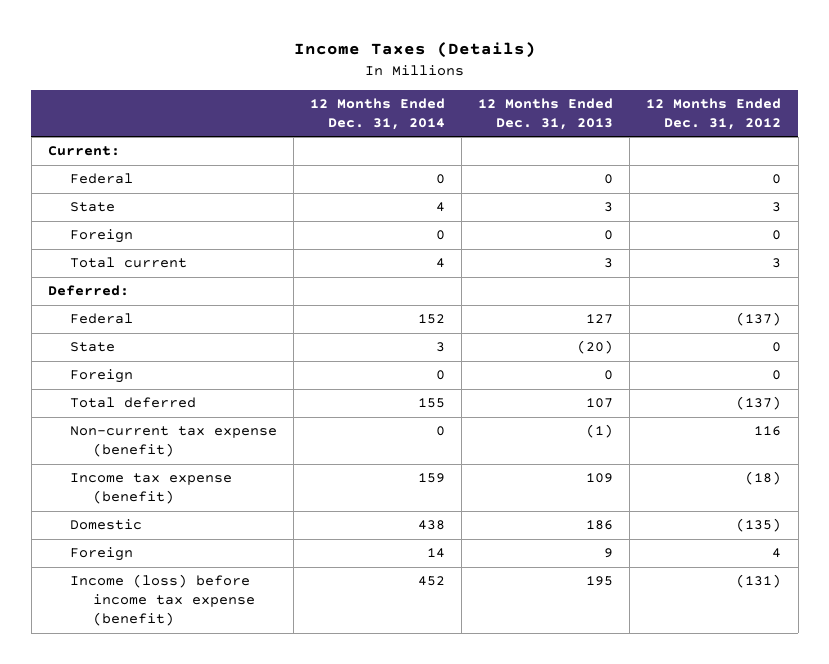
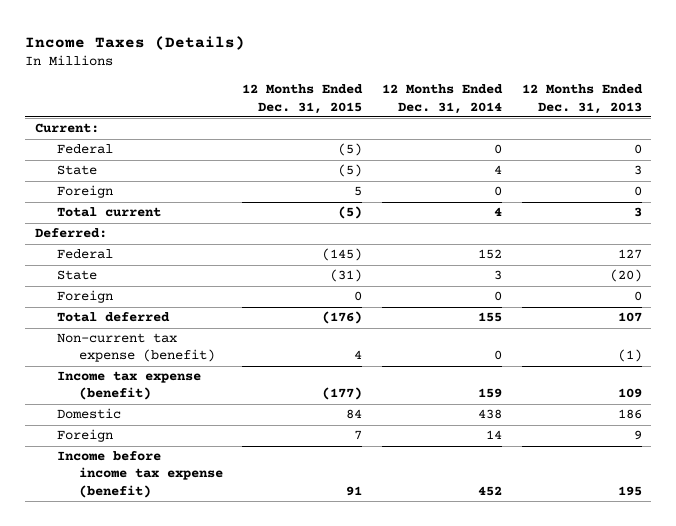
- | 12 Months Ended Dec. 31, 2014 | 12 Months Ended Dec. 31, 2013 | 12 Months Ended Dec. 31, 2012
+ | 12 Months Ended Dec. 31, 2015 | 12 Months Ended Dec. 31, 2014 | 12 Months Ended Dec. 31, 2013
- Income (loss) before income tax expense (benefit) | 452 | 195 | (131)
+ Income before income tax expense (benefit) | 91 | 452 | 195

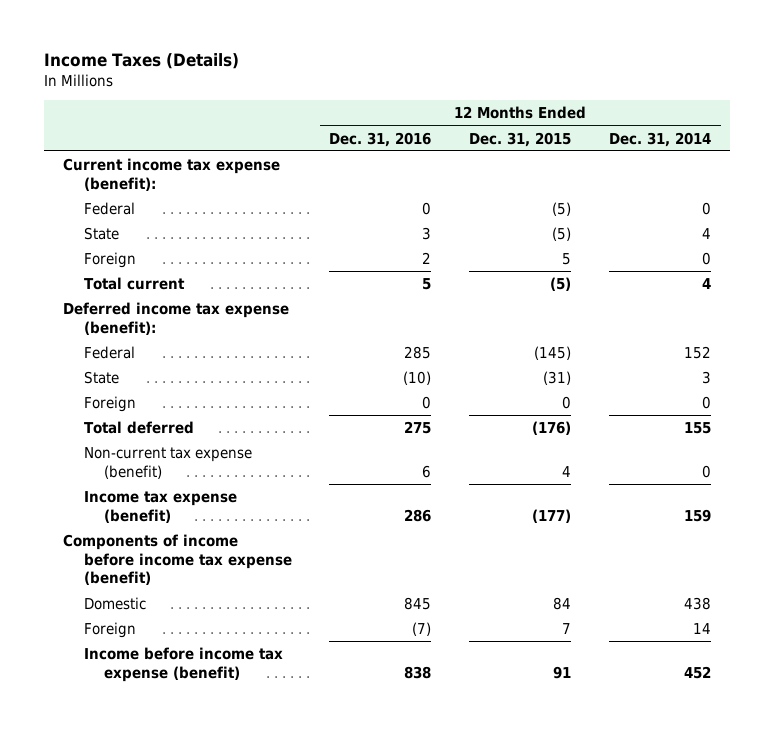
- | 12 Months Ended Dec. 31, 2015 | 12 Months Ended Dec. 31, 2014 | 12 Months Ended Dec. 31, 2013
+ | 12 Months Ended Dec. 31, 2016 | 12 Months Ended Dec. 31, 2015 | 12 Months Ended Dec. 31, 2014
- Current:
+ Current income tax expense (benefit):
- Deferred:
+ Deferred income tax expense (benefit):
+ Components of income before income tax expense (benefit)

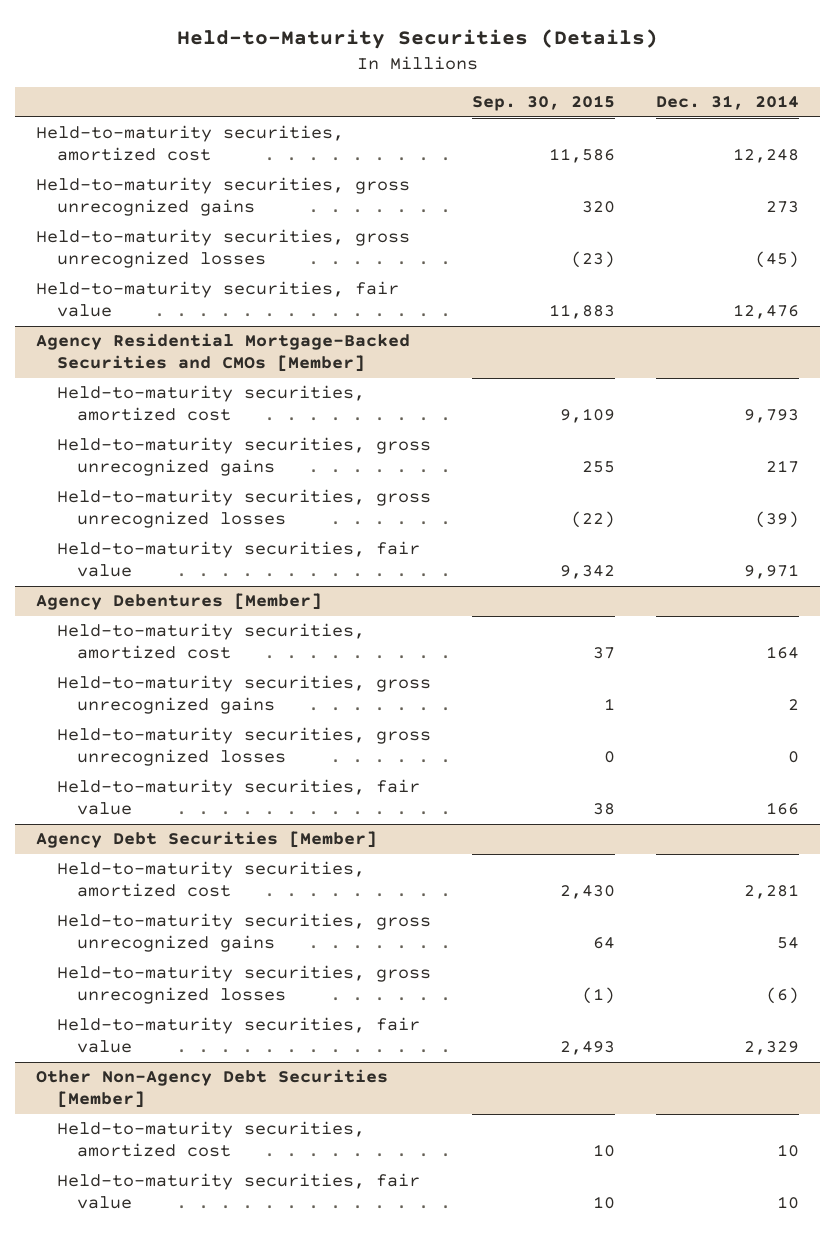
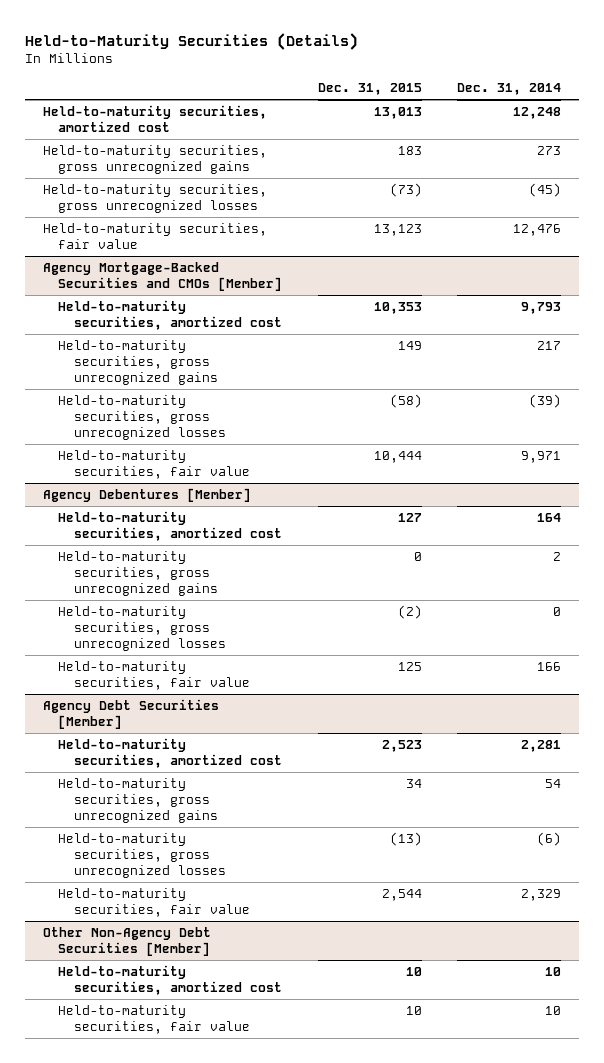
- | Sep. 30, 2015 | Dec. 31, 2014
+ | Dec. 31, 2015 | Dec. 31, 2014
- Agency Residential Mortgage-Backed Securities and CMOs [Member]
+ Agency Mortgage-Backed Securities and CMOs [Member]

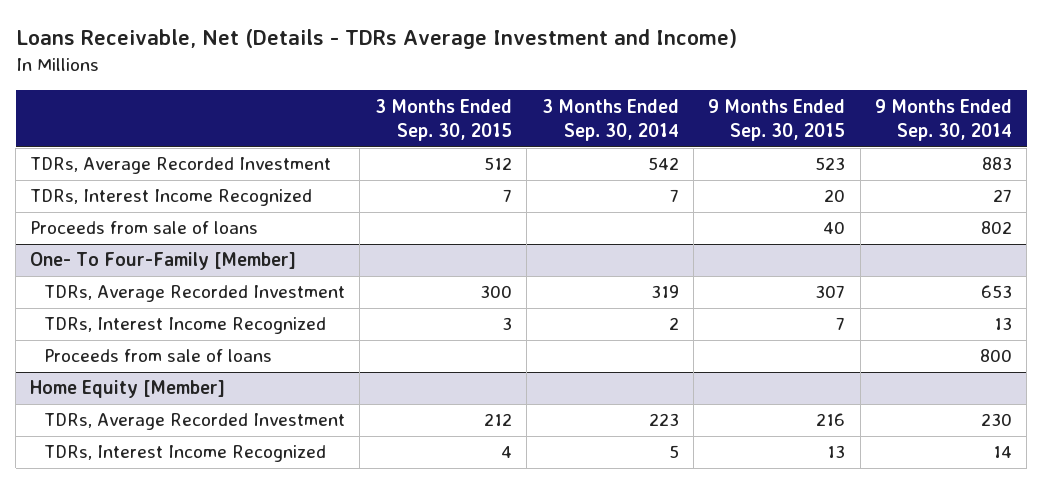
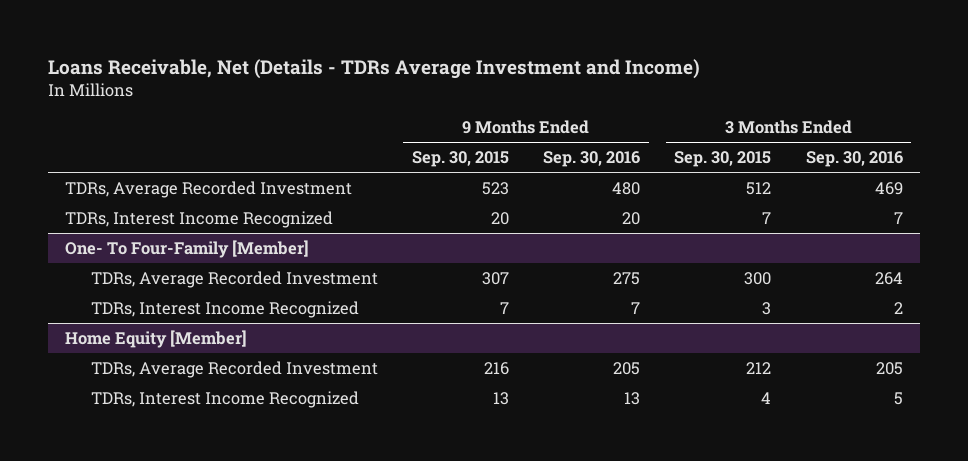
- | 3 Months Ended Sep. 30, 2015 | 3 Months Ended Sep. 30, 2014 | 9 Months Ended Sep. 30, 2015 | 9 Months Ended Sep. 30, 2014
+ | 9 Months Ended Sep. 30, 2015 | 9 Months Ended Sep. 30, 2016 | 3 Months Ended Sep. 30, 2015 | 3 Months Ended Sep. 30, 2016
- Proceeds from sale of loans | | | 40 | 802
@ One- To Four-Family [Member]
- Proceeds from sale of loans | | | | 800

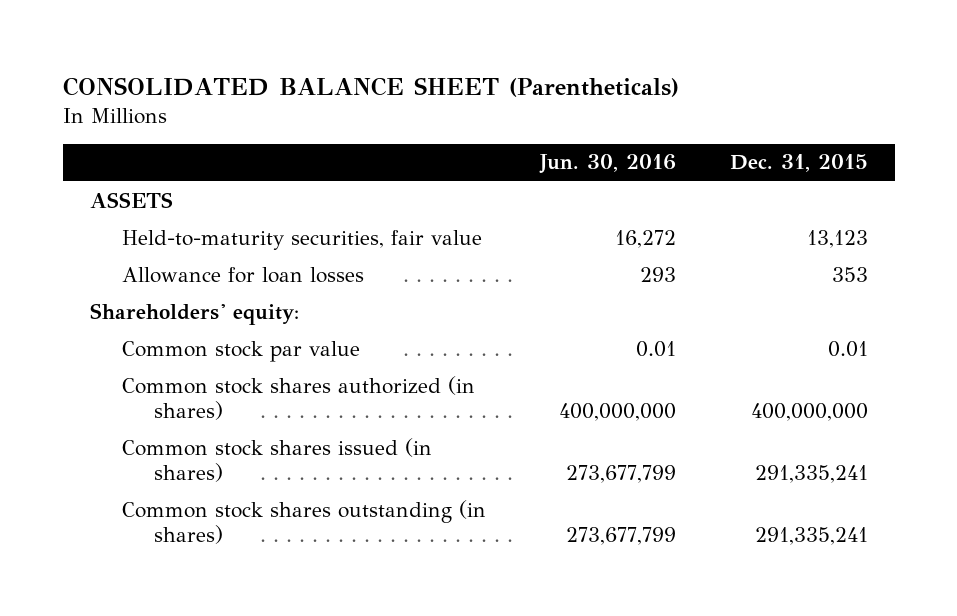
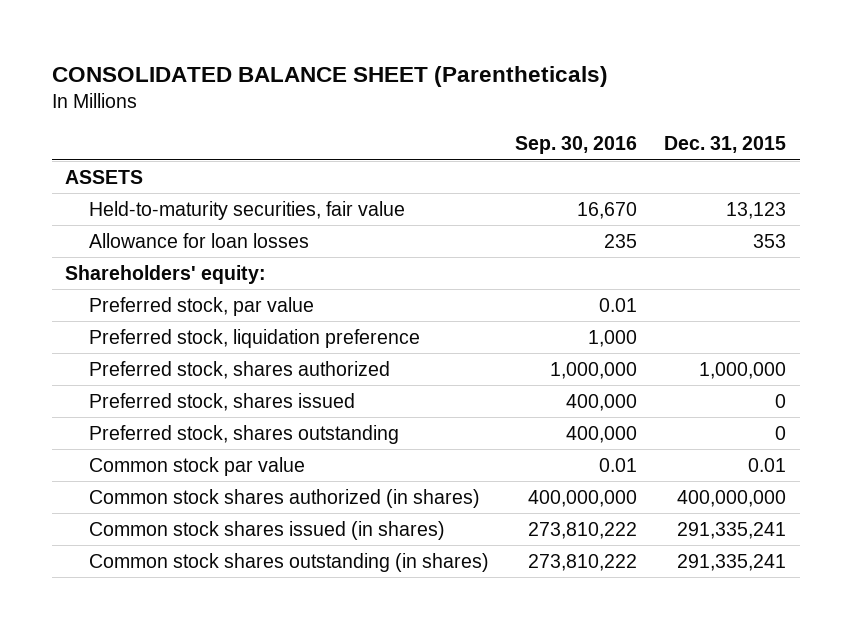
- | Jun. 30, 2016 | Dec. 31, 2015
+ | Sep. 30, 2016 | Dec. 31, 2015
+ Preferred stock, par value | 0.01 |
+ Preferred stock, liquidation preference | 1,000 |
+ Preferred stock, shares authorized | 1,000,000 | 1,000,000
+ Preferred stock, shares issued | 400,000 | 0
+ Preferred stock, shares outstanding | 400,000 | 0

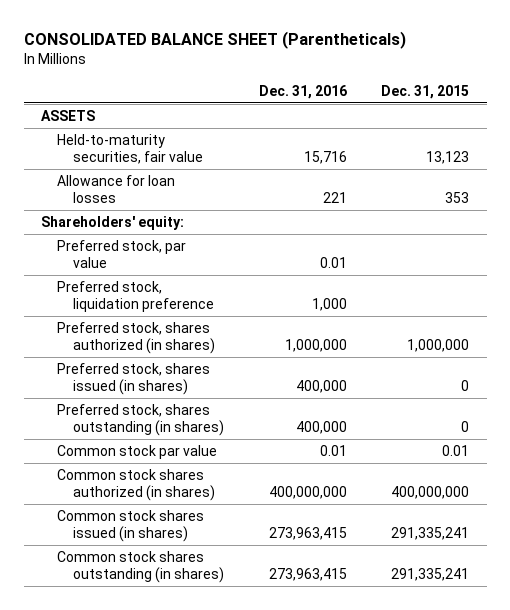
- | Sep. 30, 2016 | Dec. 31, 2015
+ | Dec. 31, 2016 | Dec. 31, 2015
- Preferred stock, shares authorized | 1,000,000 | 1,000,000
- Preferred stock, shares issued | 400,000 | 0
- Preferred stock, shares outstanding | 400,000 | 0
+ Preferred stock, shares authorized (in shares) | 1,000,000 | 1,000,000
+ Preferred stock, shares issued (in shares) | 400,000 | 0
+ Preferred stock, shares outstanding (in shares) | 400,000 | 0

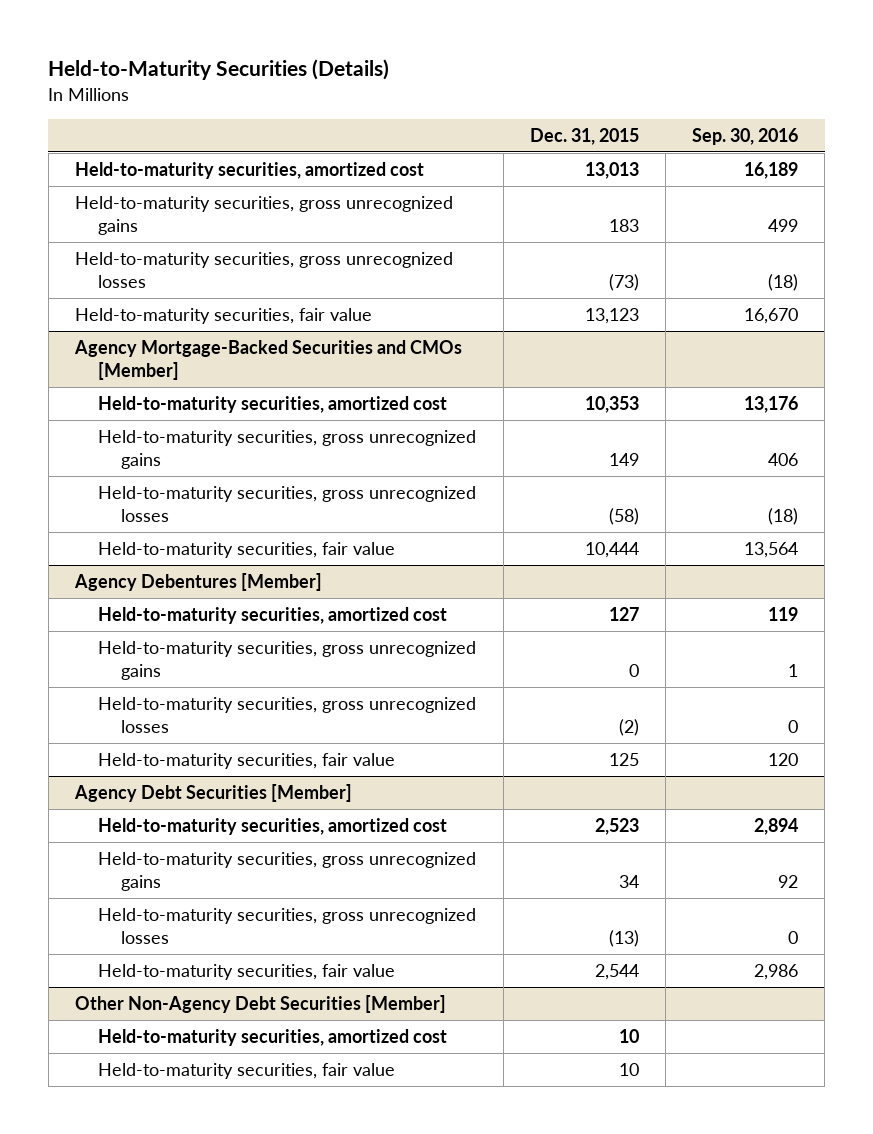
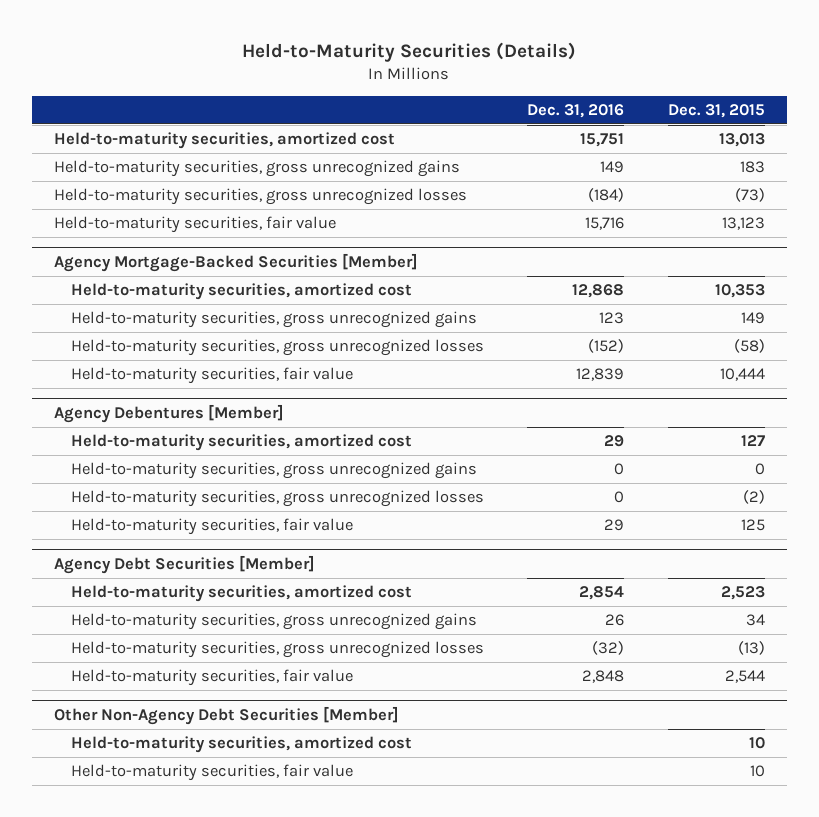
- | Dec. 31, 2015 | Sep. 30, 2016
+ | Dec. 31, 2016 | Dec. 31, 2015
- Agency Mortgage-Backed Securities and CMOs [Member]
+ Agency Mortgage-Backed Securities [Member]

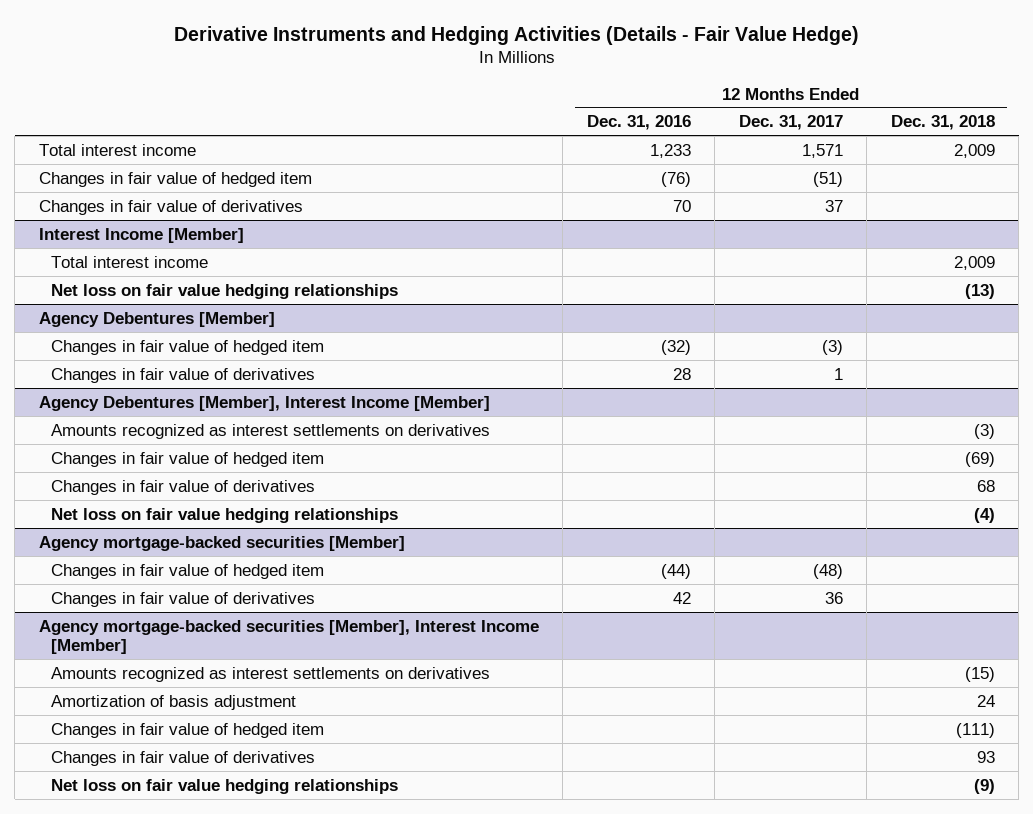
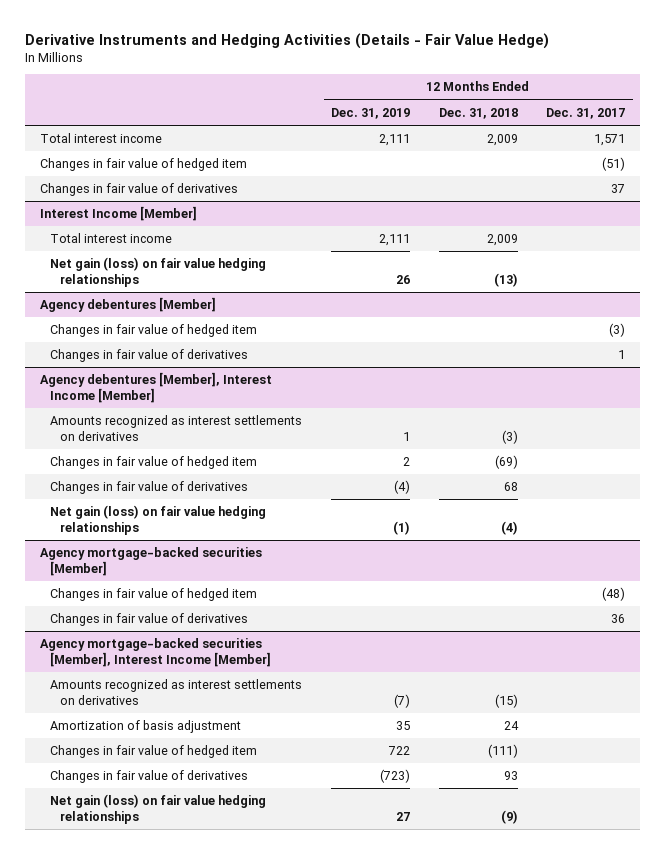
- | 12 Months Ended Dec. 31, 2016 | 12 Months Ended Dec. 31, 2017 | 12 Months Ended Dec. 31, 2018
+ | 12 Months Ended Dec. 31, 2019 | 12 Months Ended Dec. 31, 2018 | 12 Months Ended Dec. 31, 2017
@ Interest Income [Member]
- Net loss on fair value hedging relationships | | | (13)
- Agency Debentures [Member]
@ Interest Income [Member]
+ Net gain (loss) on fair value hedging relationships | 26 | (13) |
+ Agency debentures [Member]
- Agency Debentures [Member], Interest Income [Member]
+ Agency debentures [Member], Interest Income [Member]
- Net loss on fair value hedging relationships | | | (4)
+ Net gain (loss) on fair value hedging relationships | (1) | (4) |
@ Agency mortgage-backed securities [Member], Interest Income [Member]
- Net loss on fair value hedging relationships | | | (9)
+ Net gain (loss) on fair value hedging relationships | 27 | (9) |

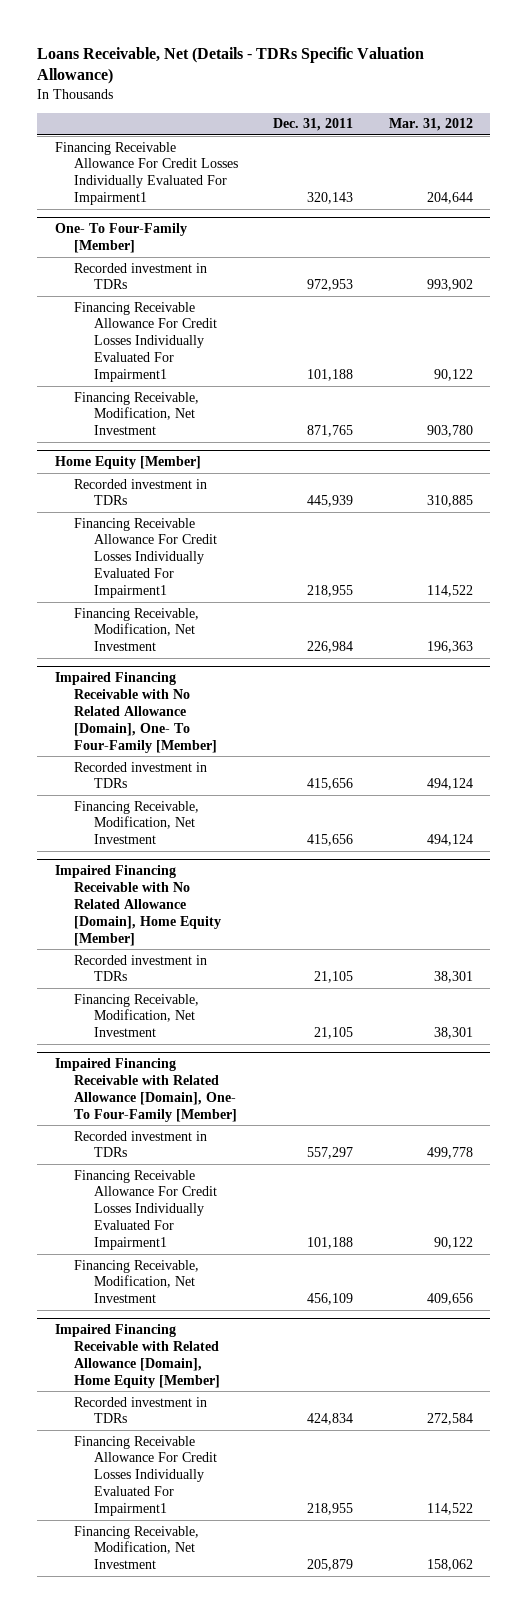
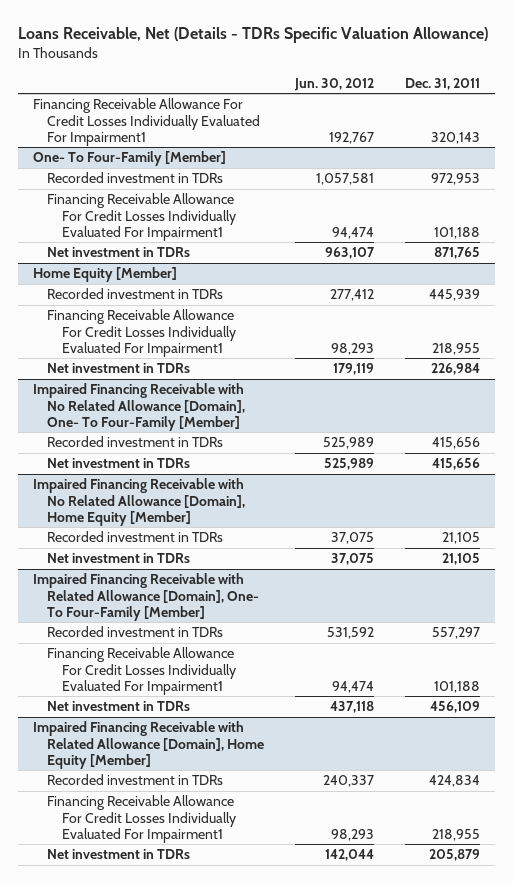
- | Dec. 31, 2011 | Mar. 31, 2012
+ | Jun. 30, 2012 | Dec. 31, 2011
@ One- To Four-Family [Member]
- Financing Receivable, Modification, Net Investment | 871,765 | 903,780
+ Net investment in TDRs | 963,107 | 871,765
@ Home Equity [Member]
- Financing Receivable, Modification, Net Investment | 226,984 | 196,363
+ Net investment in TDRs | 179,119 | 226,984
@ Impaired Financing Receivable with No Related Allowance [Domain], One- To Four-Family [Member]
- Financing Receivable, Modification, Net Investment | 415,656 | 494,124
+ Net investment in TDRs | 525,989 | 415,656
@ Impaired Financing Receivable with No Related Allowance [Domain], Home Equity [Member]
- Financing Receivable, Modification, Net Investment | 21,105 | 38,301
+ Net investment in TDRs | 37,075 | 21,105
@ Impaired Financing Receivable with Related Allowance [Domain], One- To Four-Family [Member]
- Financing Receivable, Modification, Net Investment | 456,109 | 409,656
+ Net investment in TDRs | 437,118 | 456,109
@ Impaired Financing Receivable with Related Allowance [Domain], Home Equity [Member]
- Financing Receivable, Modification, Net Investment | 205,879 | 158,062
+ Net investment in TDRs | 142,044 | 205,879

